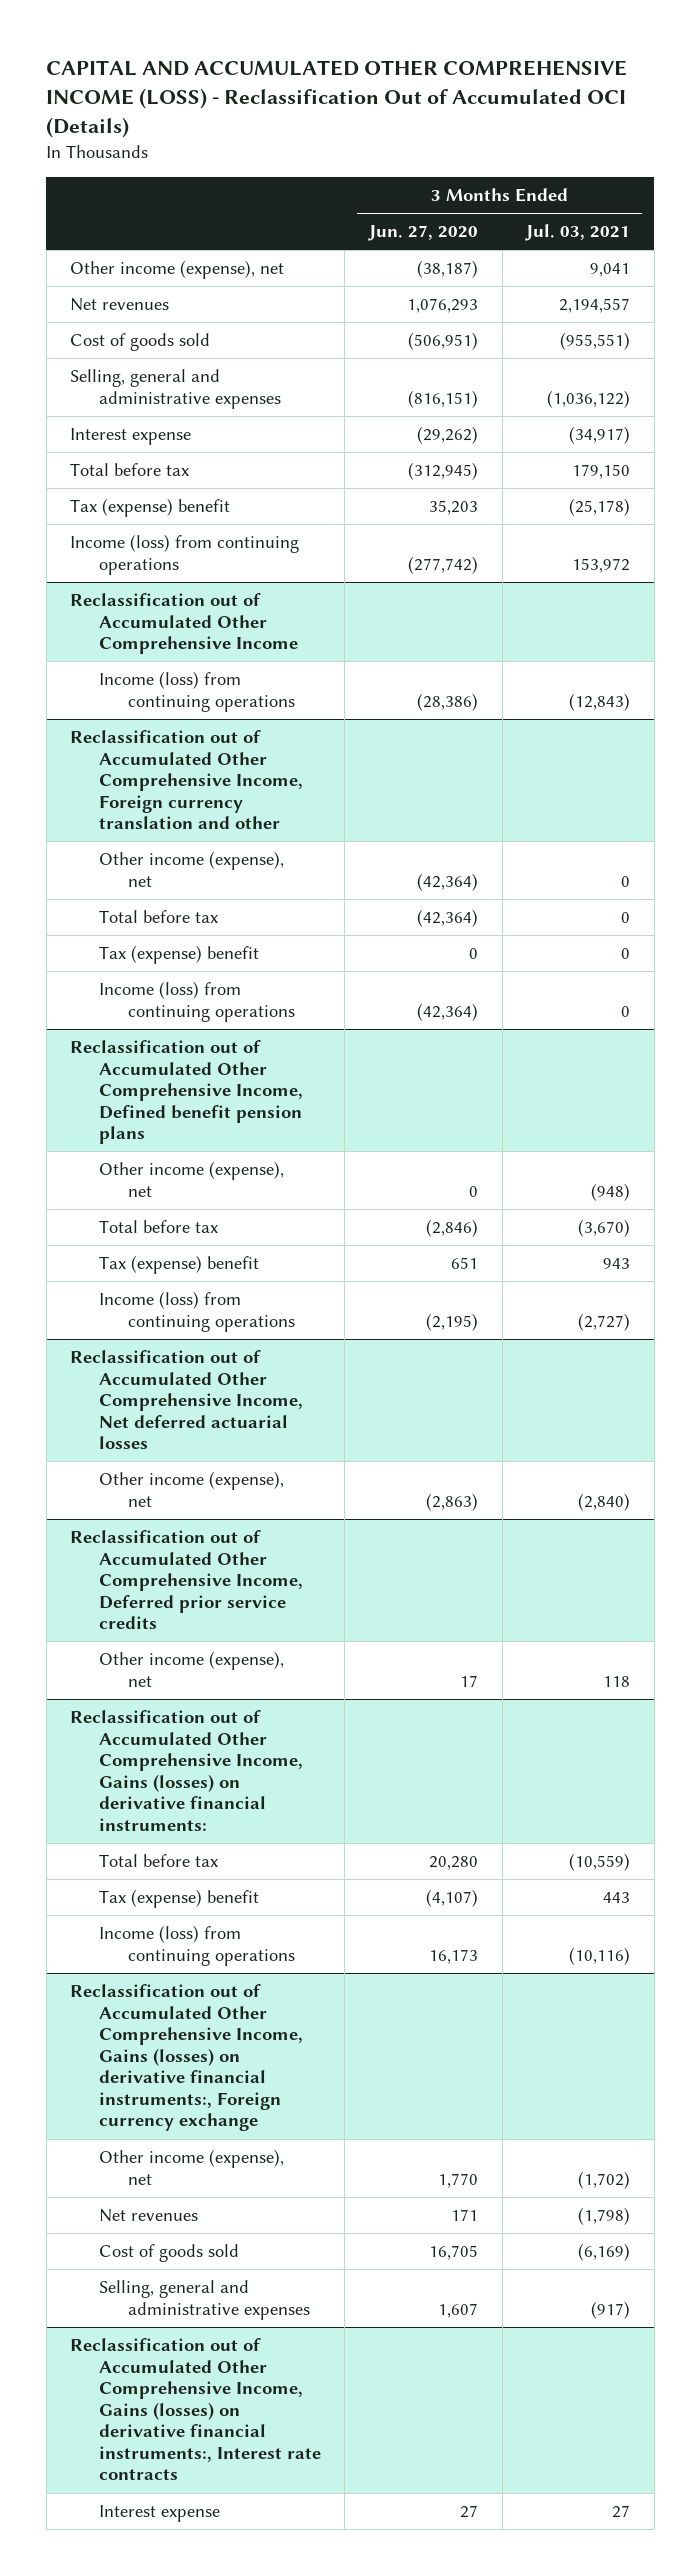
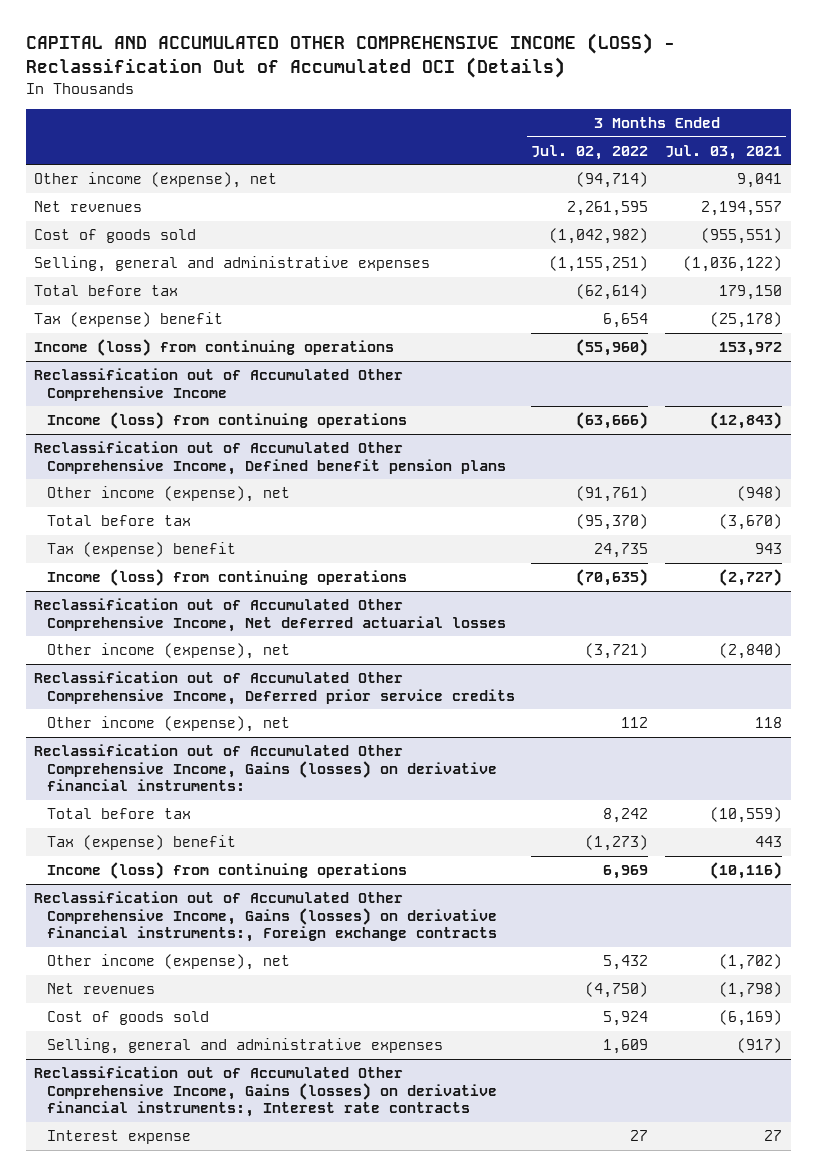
- | 3 Months Ended Jun. 27, 2020 | 3 Months Ended Jul. 03, 2021
+ | 3 Months Ended Jul. 02, 2022 | 3 Months Ended Jul. 03, 2021
- Interest expense | (29,262) | (34,917)
- Reclassification out of Accumulated Other Comprehensive Income, Foreign currency translation and other
- Other income (expense), net | (42,364) | 0
- Total before tax | (42,364) | 0
- Tax (expense) benefit | 0 | 0
- Income (loss) from continuing operations | (42,364) | 0
- Reclassification out of Accumulated Other Comprehensive Income, Gains (losses) on derivative financial instruments:, Foreign currency exchange
+ Reclassification out of Accumulated Other Comprehensive Income, Gains (losses) on derivative financial instruments:, Foreign exchange contracts

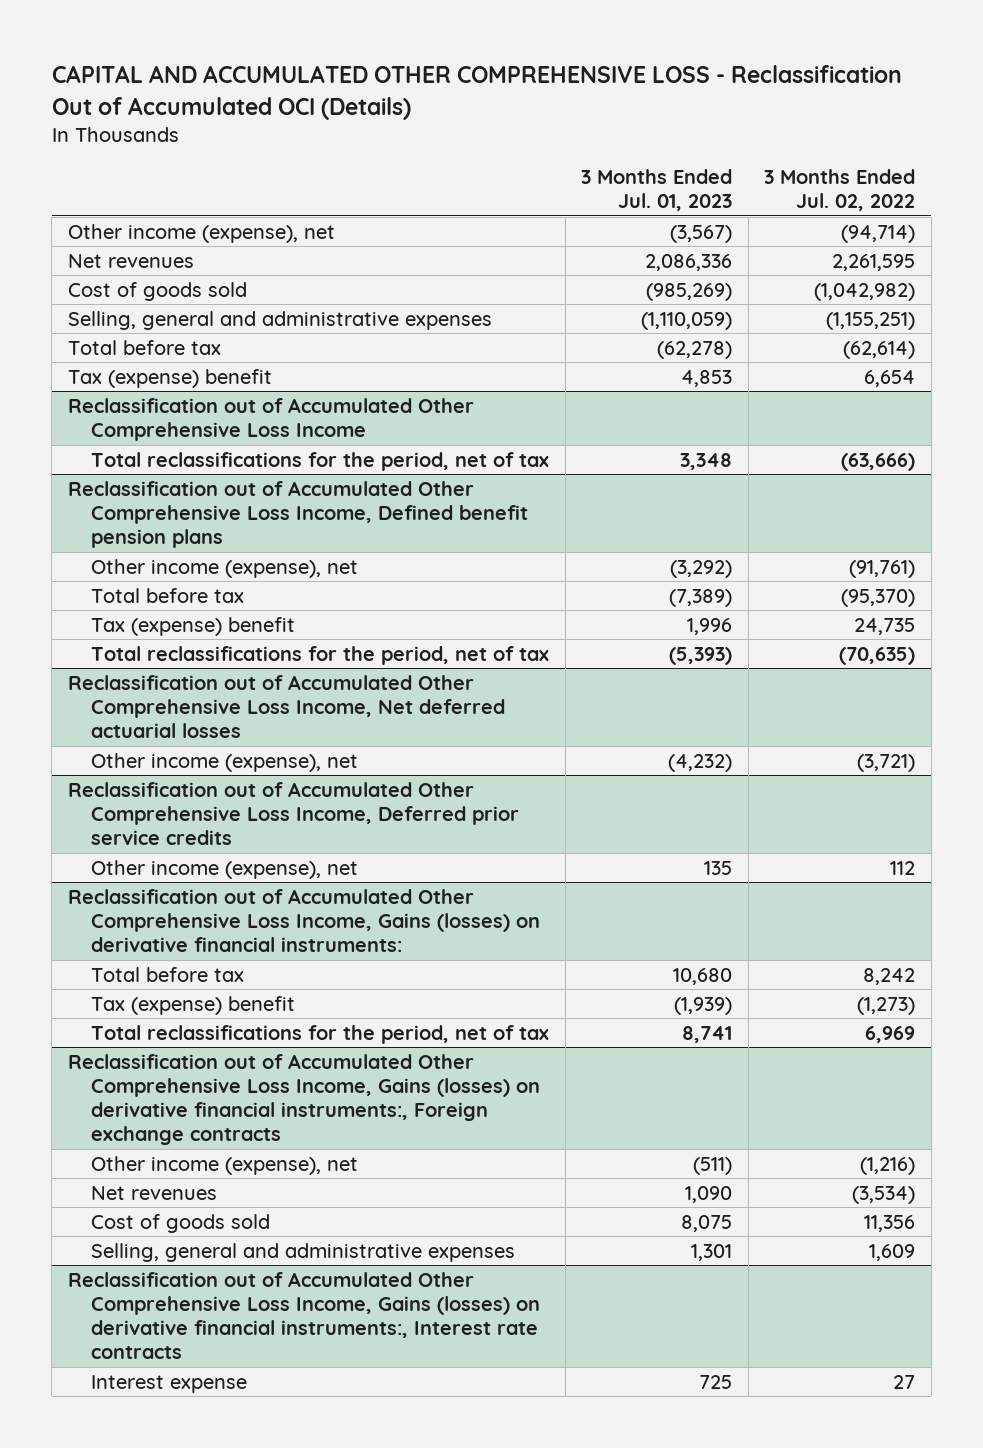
- CAPITAL AND ACCUMULATED OTHER COMPREHENSIVE INCOME (LOSS) - Reclassification Out of Accumulated OCI (Details)
+ CAPITAL AND ACCUMULATED OTHER COMPREHENSIVE LOSS - Reclassification Out of Accumulated OCI (Details)
- | 3 Months Ended Jul. 02, 2022 | 3 Months Ended Jul. 03, 2021
+ | 3 Months Ended Jul. 01, 2023 | 3 Months Ended Jul. 02, 2022
- Income (loss) from continuing operations | (55,960) | 153,972
- Reclassification out of Accumulated Other Comprehensive Income
- Income (loss) from continuing operations | (63,666) | (12,843)
- Reclassification out of Accumulated Other Comprehensive Income, Defined benefit pension plans
+ Reclassification out of Accumulated Other Comprehensive Loss Income
+ Total reclassifications for the period, net of tax | 3,348 | (63,666)
+ Reclassification out of Accumulated Other Comprehensive Loss Income, Defined benefit pension plans
- Income (loss) from continuing operations | (70,635) | (2,727)
- Reclassification out of Accumulated Other Comprehensive Income, Net deferred actuarial losses
+ Total reclassifications for the period, net of tax | (5,393) | (70,635)
+ Reclassification out of Accumulated Other Comprehensive Loss Income, Net deferred actuarial losses
- Reclassification out of Accumulated Other Comprehensive Income, Deferred prior service credits
+ Reclassification out of Accumulated Other Comprehensive Loss Income, Deferred prior service credits
- Reclassification out of Accumulated Other Comprehensive Income, Gains (losses) on derivative financial instruments:
+ Reclassification out of Accumulated Other Comprehensive Loss Income, Gains (losses) on derivative financial instruments:
- Income (loss) from continuing operations | 6,969 | (10,116)
- Reclassification out of Accumulated Other Comprehensive Income, Gains (losses) on derivative financial instruments:, Foreign exchange contracts
- Other income (expense), net | 5,432 | (1,702)
- Net revenues | (4,750) | (1,798)
- Cost of goods sold | 5,924 | (6,169)
+ Total reclassifications for the period, net of tax | 8,741 | 6,969
+ Reclassification out of Accumulated Other Comprehensive Loss Income, Gains (losses) on derivative financial instruments:, Foreign exchange contracts
+ Other income (expense), net | (511) | (1,216)
+ Net revenues | 1,090 | (3,534)
+ Cost of goods sold | 8,075 | 11,356
- Reclassification out of Accumulated Other Comprehensive Income, Gains (losses) on derivative financial instruments:, Interest rate contracts
+ Reclassification out of Accumulated Other Comprehensive Loss Income, Gains (losses) on derivative financial instruments:, Interest rate contracts

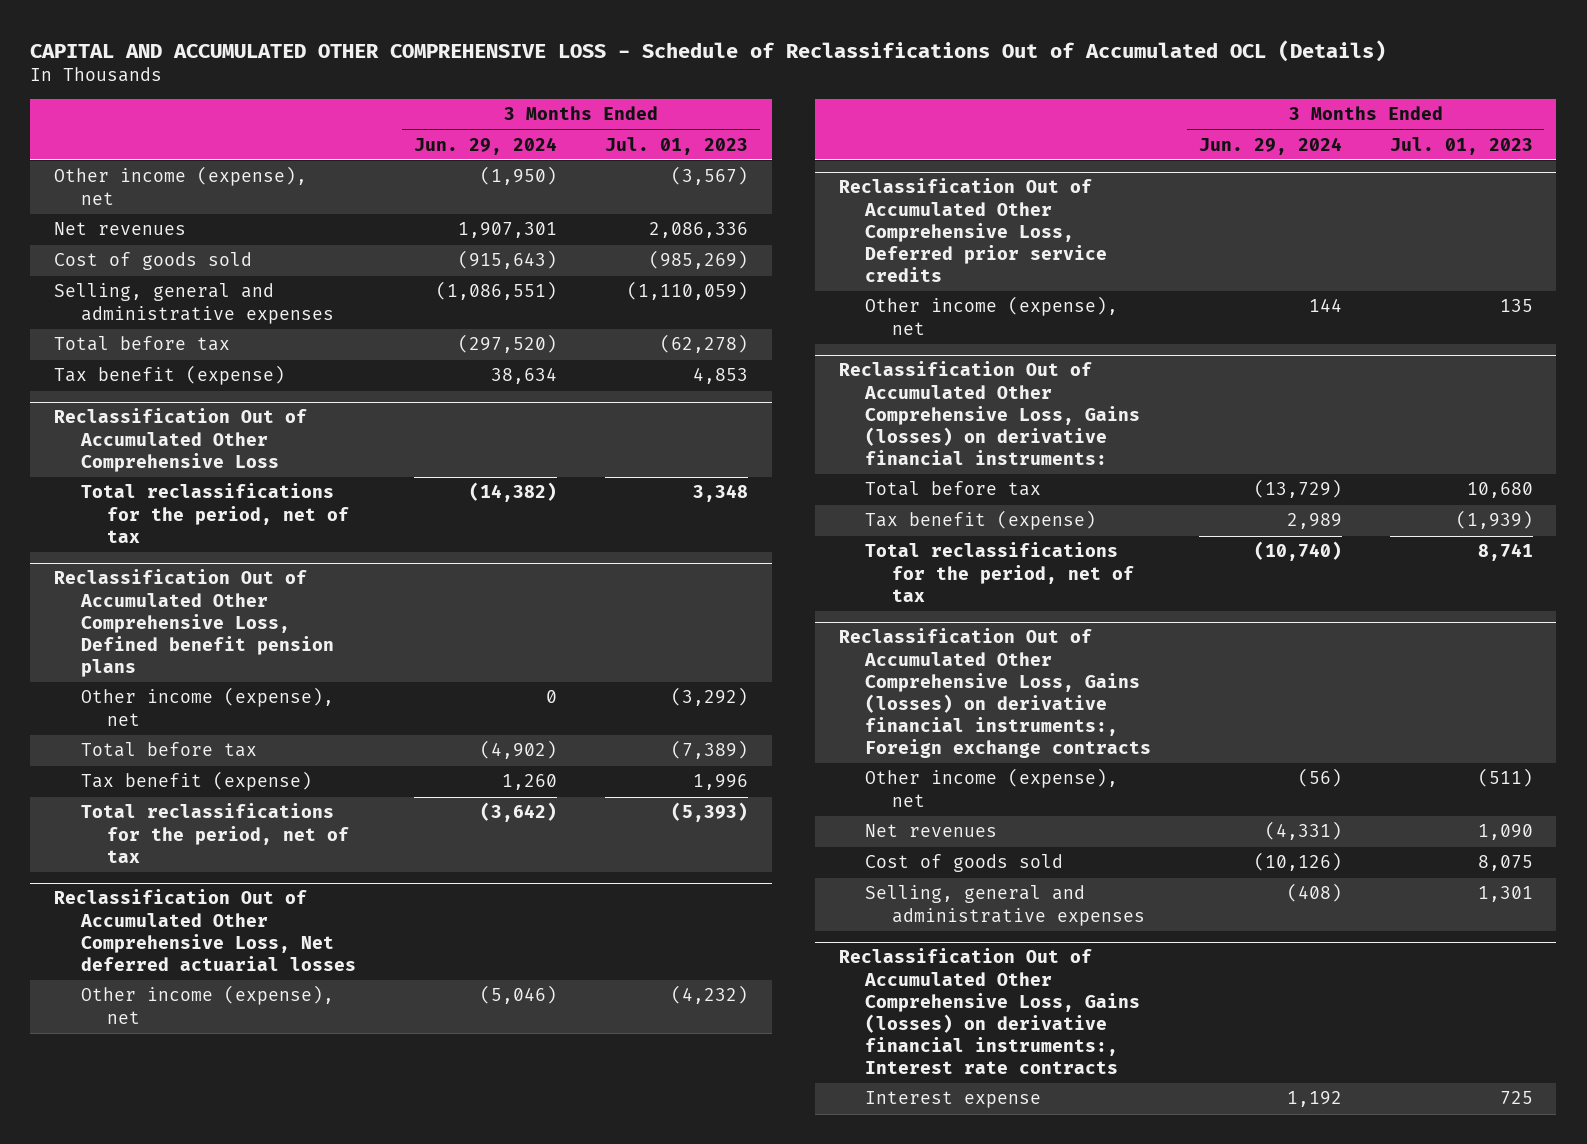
- CAPITAL AND ACCUMULATED OTHER COMPREHENSIVE LOSS - Reclassification Out of Accumulated OCI (Details)
+ CAPITAL AND ACCUMULATED OTHER COMPREHENSIVE LOSS - Schedule of Reclassifications Out of Accumulated OCL (Details)
- | 3 Months Ended Jul. 01, 2023 | 3 Months Ended Jul. 02, 2022
+ | 3 Months Ended Jun. 29, 2024 | 3 Months Ended Jul. 01, 2023
- Tax (expense) benefit | 4,853 | 6,654
- Reclassification out of Accumulated Other Comprehensive Loss Income
+ Tax benefit (expense) | 38,634 | 4,853
+ Reclassification Out of Accumulated Other Comprehensive Loss
- Reclassification out of Accumulated Other Comprehensive Loss Income, Defined benefit pension plans
+ Reclassification Out of Accumulated Other Comprehensive Loss, Defined benefit pension plans
- Tax (expense) benefit | 1,996 | 24,735
+ Tax benefit (expense) | 1,260 | 1,996
- Reclassification out of Accumulated Other Comprehensive Loss Income, Net deferred actuarial losses
+ Reclassification Out of Accumulated Other Comprehensive Loss, Net deferred actuarial losses
- Reclassification out of Accumulated Other Comprehensive Loss Income, Deferred prior service credits
+ Reclassification Out of Accumulated Other Comprehensive Loss, Deferred prior service credits
- Reclassification out of Accumulated Other Comprehensive Loss Income, Gains (losses) on derivative financial instruments:
+ Reclassification Out of Accumulated Other Comprehensive Loss, Gains (losses) on derivative financial instruments:
- Tax (expense) benefit | (1,939) | (1,273)
+ Tax benefit (expense) | 2,989 | (1,939)
- Reclassification out of Accumulated Other Comprehensive Loss Income, Gains (losses) on derivative financial instruments:, Foreign exchange contracts
+ Reclassification Out of Accumulated Other Comprehensive Loss, Gains (losses) on derivative financial instruments:, Foreign exchange contracts
- Reclassification out of Accumulated Other Comprehensive Loss Income, Gains (losses) on derivative financial instruments:, Interest rate contracts
+ Reclassification Out of Accumulated Other Comprehensive Loss, Gains (losses) on derivative financial instruments:, Interest rate contracts

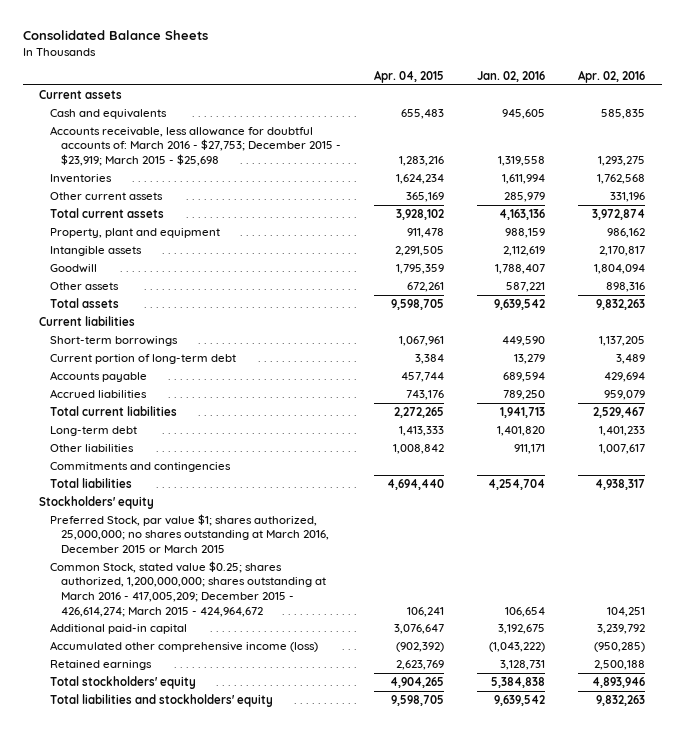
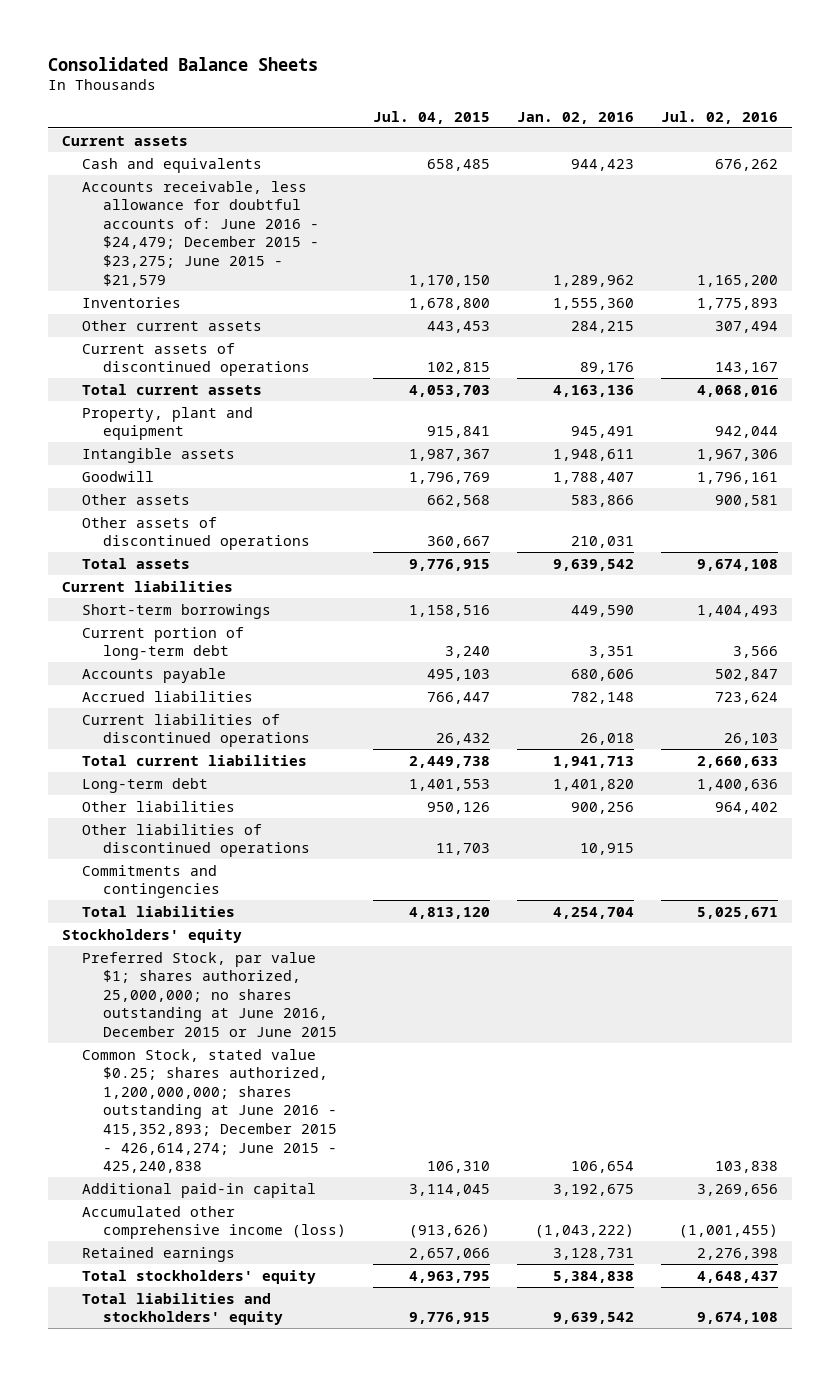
- | Apr. 04, 2015 | Jan. 02, 2016 | Apr. 02, 2016
+ | Jul. 04, 2015 | Jan. 02, 2016 | Jul. 02, 2016
- Cash and equivalents | 655,483 | 945,605 | 585,835
- Accounts receivable, less allowance for doubtful accounts of: March 2016 - $27,753; December 2015 - $23,919; March 2015 - $25,698 | 1,283,216 | 1,319,558 | 1,293,275
- Inventories | 1,624,234 | 1,611,994 | 1,762,568
- Other current assets | 365,169 | 285,979 | 331,196
+ Cash and equivalents | 658,485 | 944,423 | 676,262
+ Accounts receivable, less allowance for doubtful accounts of: June 2016 - $24,479; December 2015 - $23,275; June 2015 - $21,579 | 1,170,150 | 1,289,962 | 1,165,200
+ Inventories | 1,678,800 | 1,555,360 | 1,775,893
+ Other current assets | 443,453 | 284,215 | 307,494
+ Current assets of discontinued operations | 102,815 | 89,176 | 143,167
- Property, plant and equipment | 911,478 | 988,159 | 986,162
- Intangible assets | 2,291,505 | 2,112,619 | 2,170,817
+ Property, plant and equipment | 915,841 | 945,491 | 942,044
+ Intangible assets | 1,987,367 | 1,948,611 | 1,967,306
- Other assets | 672,261 | 587,221 | 898,316
+ Other assets | 662,568 | 583,866 | 900,581
+ Other assets of discontinued operations | 360,667 | 210,031 |
- Current portion of long-term debt | 3,384 | 13,279 | 3,489
- Accounts payable | 457,744 | 689,594 | 429,694
- Accrued liabilities | 743,176 | 789,250 | 959,079
+ Current portion of long-term debt | 3,240 | 3,351 | 3,566
+ Accounts payable | 495,103 | 680,606 | 502,847
+ Accrued liabilities | 766,447 | 782,148 | 723,624
+ Current liabilities of discontinued operations | 26,432 | 26,018 | 26,103
- Other liabilities | 1,008,842 | 911,171 | 1,007,617
+ Other liabilities | 950,126 | 900,256 | 964,402
+ Other liabilities of discontinued operations | 11,703 | 10,915 |
- Preferred Stock, par value $1; shares authorized, 25,000,000; no shares outstanding at March 2016, December 2015 or March 2015
- Common Stock, stated value $0.25; shares authorized, 1,200,000,000; shares outstanding at March 2016 - 417,005,209; December 2015 - 426,614,274; March 2015 - 424,964,672 | 106,241 | 106,654 | 104,251
+ Preferred Stock, par value $1; shares authorized, 25,000,000; no shares outstanding at June 2016, December 2015 or June 2015
+ Common Stock, stated value $0.25; shares authorized, 1,200,000,000; shares outstanding at June 2016 - 415,352,893; December 2015 - 426,614,274; June 2015 - 425,240,838 | 106,310 | 106,654 | 103,838

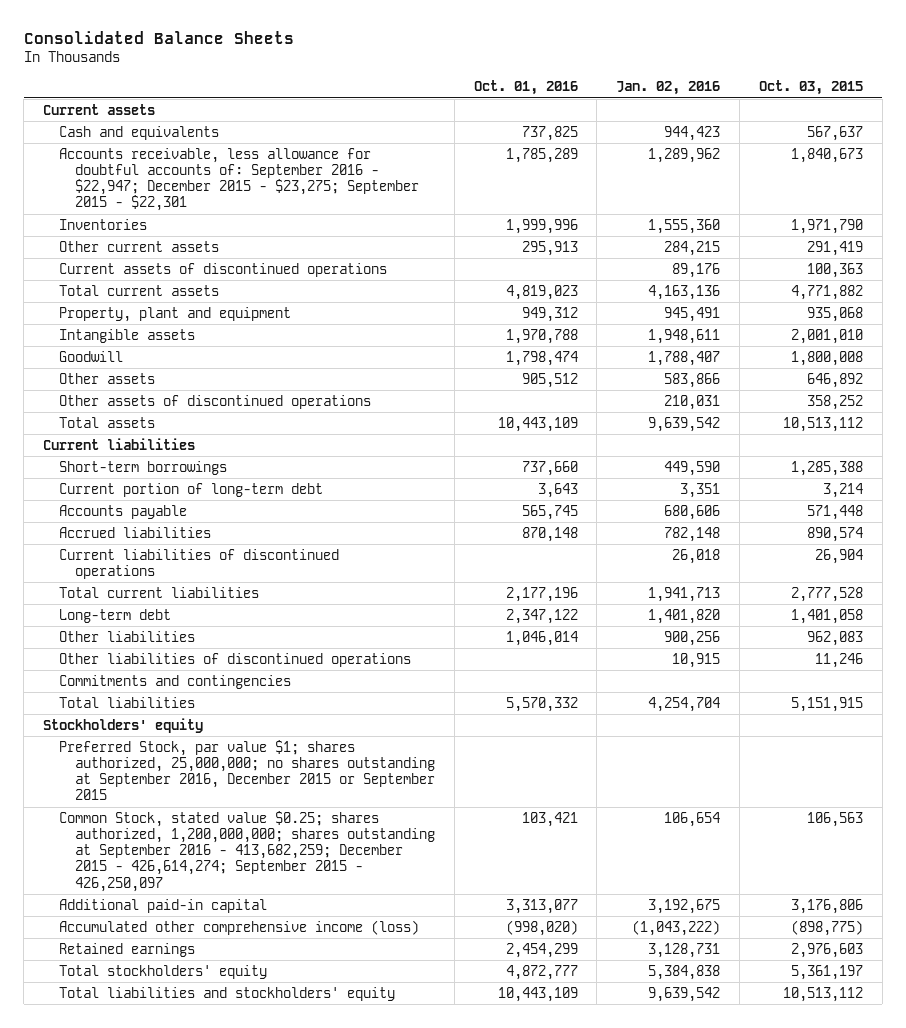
- | Jul. 04, 2015 | Jan. 02, 2016 | Jul. 02, 2016
+ | Oct. 01, 2016 | Jan. 02, 2016 | Oct. 03, 2015
- Accounts receivable, less allowance for doubtful accounts of: June 2016 - $24,479; December 2015 - $23,275; June 2015 - $21,579 | 1,170,150 | 1,289,962 | 1,165,200
+ Accounts receivable, less allowance for doubtful accounts of: September 2016 - $22,947; December 2015 - $23,275; September 2015 - $22,301 | 1,785,289 | 1,289,962 | 1,840,673
- Preferred Stock, par value $1; shares authorized, 25,000,000; no shares outstanding at June 2016, December 2015 or June 2015
- Common Stock, stated value $0.25; shares authorized, 1,200,000,000; shares outstanding at June 2016 - 415,352,893; December 2015 - 426,614,274; June 2015 - 425,240,838 | 106,310 | 106,654 | 103,838
+ Preferred Stock, par value $1; shares authorized, 25,000,000; no shares outstanding at September 2016, December 2015 or September 2015
+ Common Stock, stated value $0.25; shares authorized, 1,200,000,000; shares outstanding at September 2016 - 413,682,259; December 2015 - 426,614,274; September 2015 - 426,250,097 | 103,421 | 106,654 | 106,563

